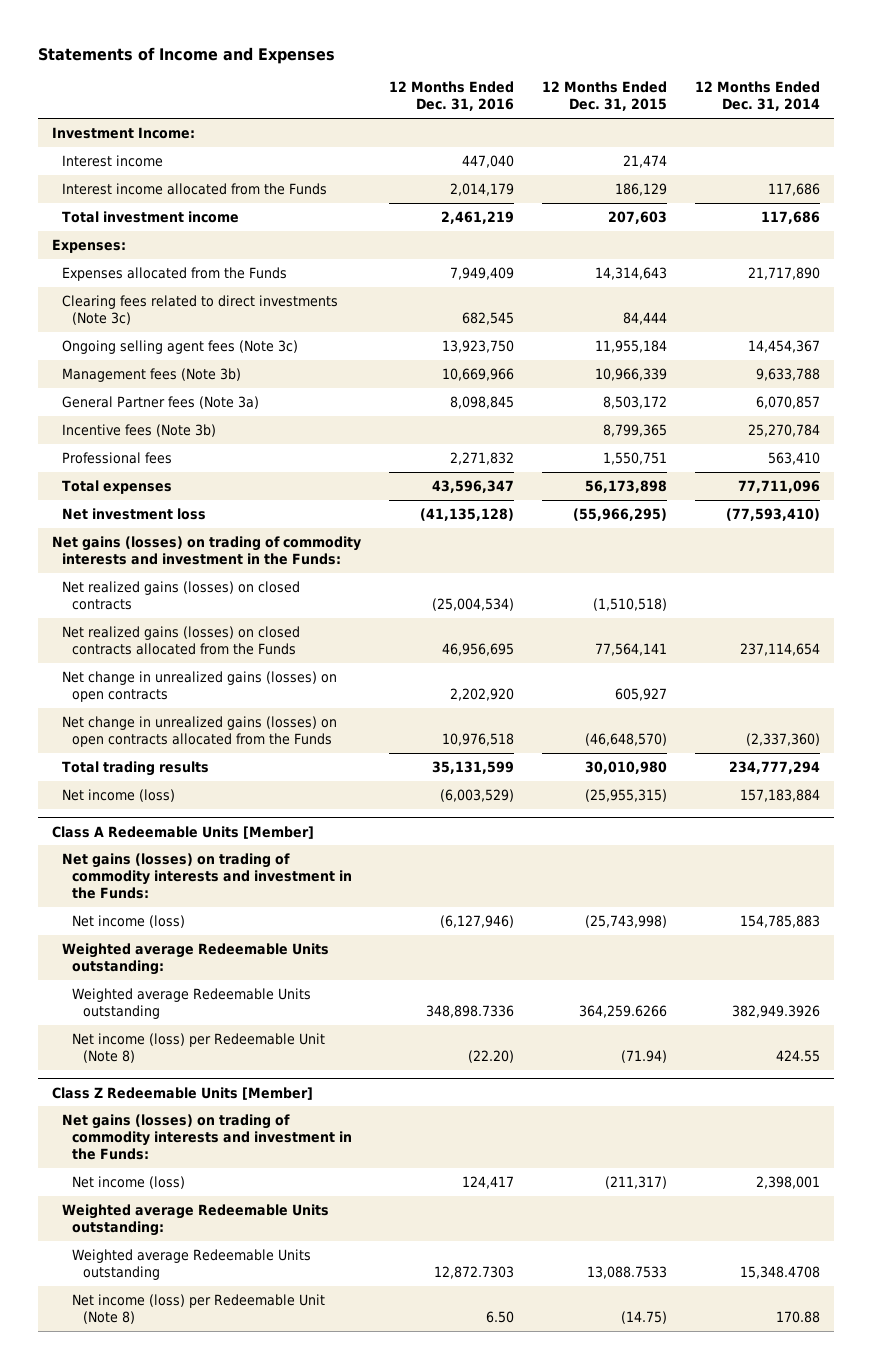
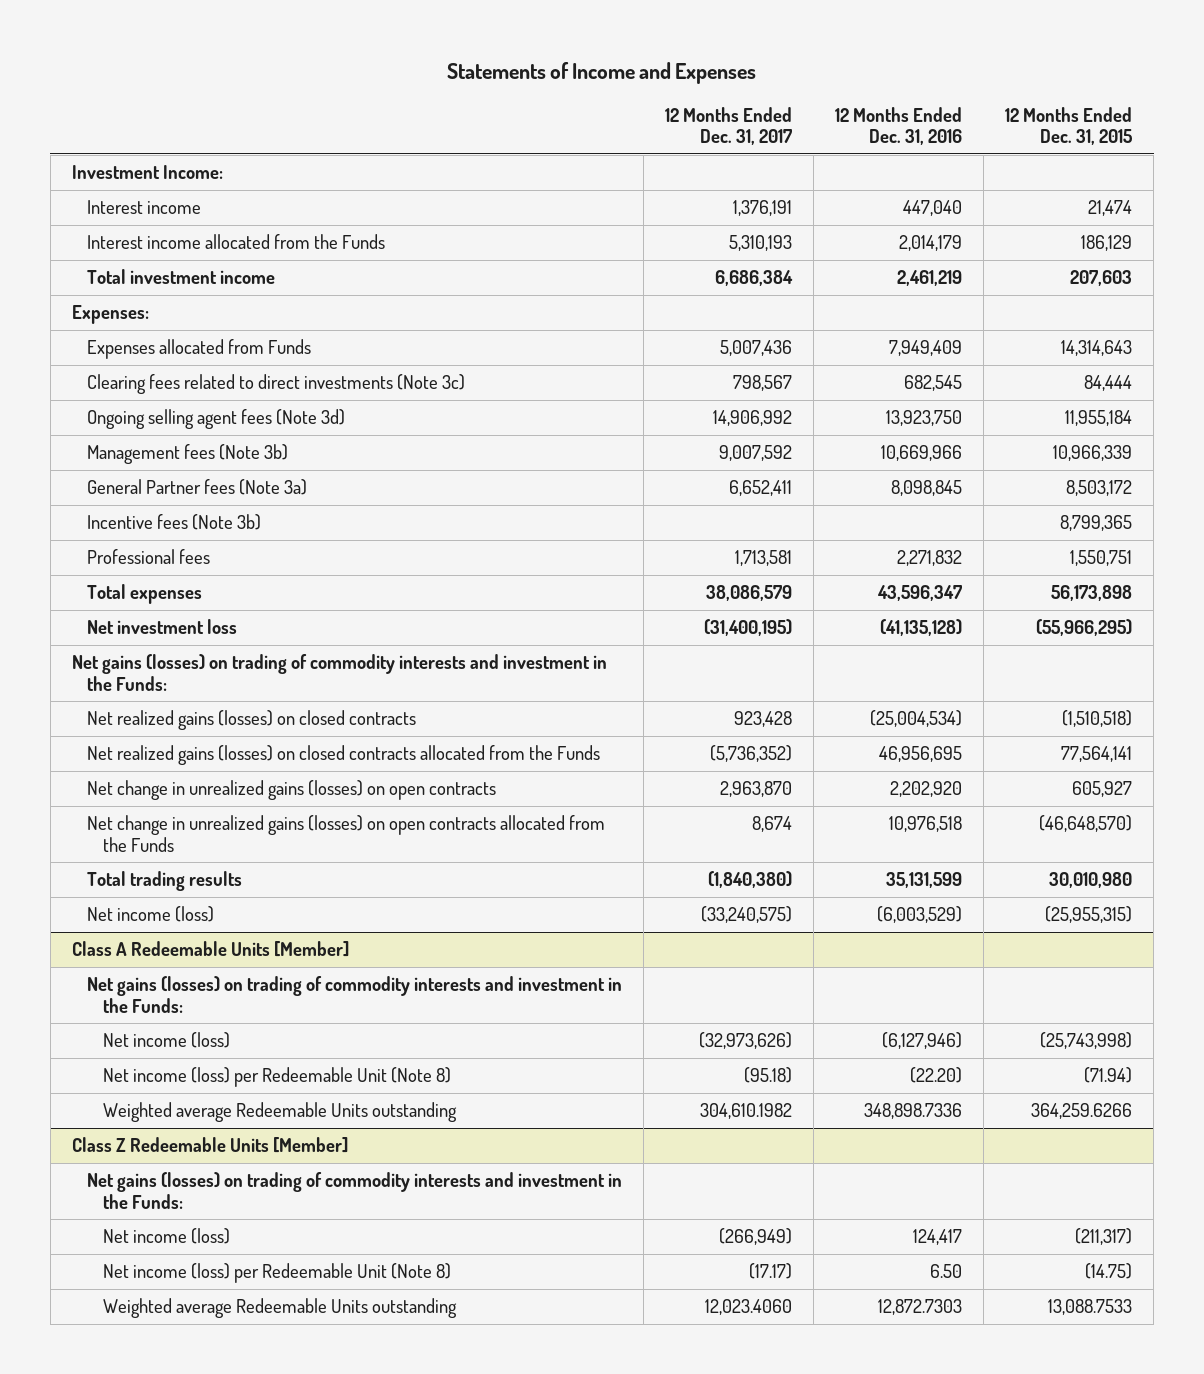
- | 12 Months Ended Dec. 31, 2016 | 12 Months Ended Dec. 31, 2015 | 12 Months Ended Dec. 31, 2014
+ | 12 Months Ended Dec. 31, 2017 | 12 Months Ended Dec. 31, 2016 | 12 Months Ended Dec. 31, 2015
- Expenses allocated from the Funds | 7,949,409 | 14,314,643 | 21,717,890
+ Expenses allocated from Funds | 5,007,436 | 7,949,409 | 14,314,643
- Ongoing selling agent fees (Note 3c) | 13,923,750 | 11,955,184 | 14,454,367
+ Ongoing selling agent fees (Note 3d) | 14,906,992 | 13,923,750 | 11,955,184
@ Class A Redeemable Units [Member]
- Weighted average Redeemable Units outstanding:
moved down: Weighted average Redeemable Units outstanding | 304,610.1982 | 348,898.7336 | 364,259.6266
@ Class Z Redeemable Units [Member]
- Weighted average Redeemable Units outstanding:
moved down: Weighted average Redeemable Units outstanding | 12,023.4060 | 12,872.7303 | 13,088.7533

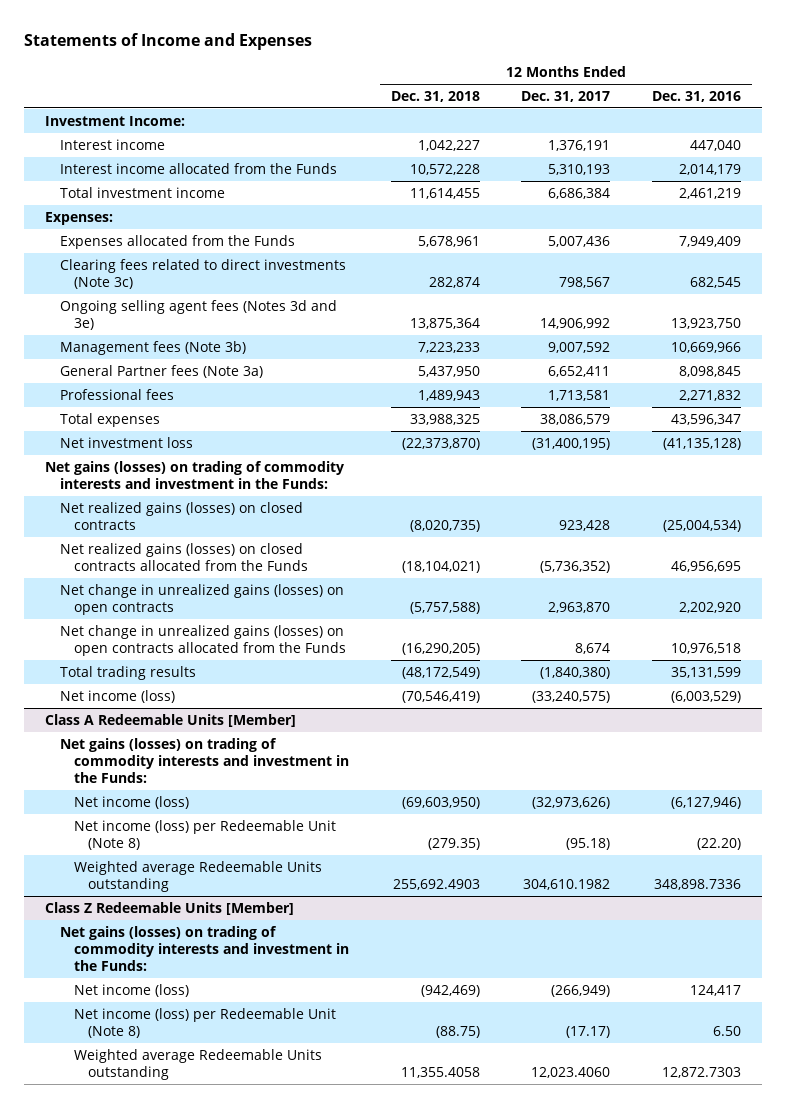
- | 12 Months Ended Dec. 31, 2017 | 12 Months Ended Dec. 31, 2016 | 12 Months Ended Dec. 31, 2015
+ | 12 Months Ended Dec. 31, 2018 | 12 Months Ended Dec. 31, 2017 | 12 Months Ended Dec. 31, 2016
- Expenses allocated from Funds | 5,007,436 | 7,949,409 | 14,314,643
+ Expenses allocated from the Funds | 5,678,961 | 5,007,436 | 7,949,409
- Ongoing selling agent fees (Note 3d) | 14,906,992 | 13,923,750 | 11,955,184
+ Ongoing selling agent fees (Notes 3d and 3e) | 13,875,364 | 14,906,992 | 13,923,750
- Incentive fees (Note 3b) | | | 8,799,365

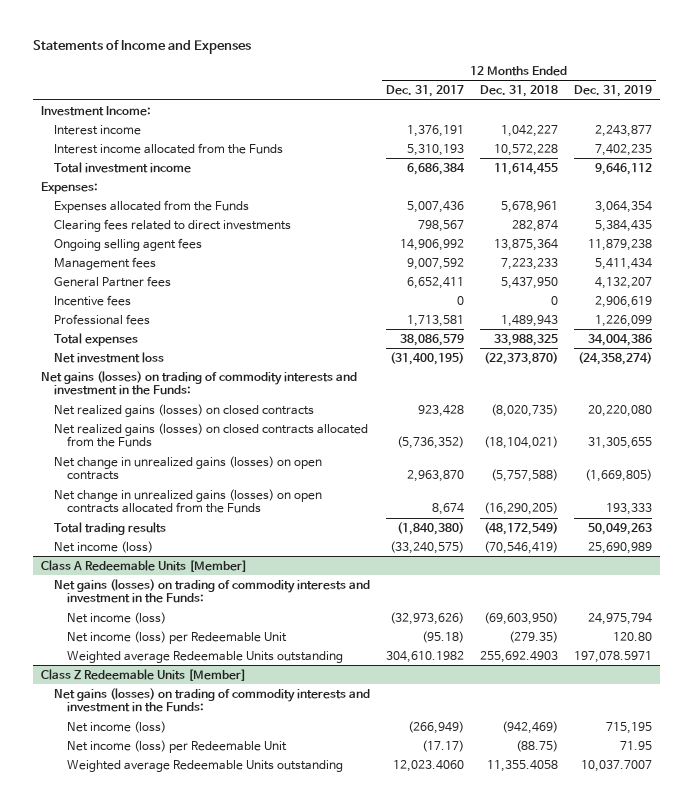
- | 12 Months Ended Dec. 31, 2018 | 12 Months Ended Dec. 31, 2017 | 12 Months Ended Dec. 31, 2016
+ | 12 Months Ended Dec. 31, 2017 | 12 Months Ended Dec. 31, 2018 | 12 Months Ended Dec. 31, 2019
- Clearing fees related to direct investments (Note 3c) | 282,874 | 798,567 | 682,545
- Ongoing selling agent fees (Notes 3d and 3e) | 13,875,364 | 14,906,992 | 13,923,750
- Management fees (Note 3b) | 7,223,233 | 9,007,592 | 10,669,966
- General Partner fees (Note 3a) | 5,437,950 | 6,652,411 | 8,098,845
+ Clearing fees related to direct investments | 798,567 | 282,874 | 5,384,435
+ Ongoing selling agent fees | 14,906,992 | 13,875,364 | 11,879,238
+ Management fees | 9,007,592 | 7,223,233 | 5,411,434
+ General Partner fees | 6,652,411 | 5,437,950 | 4,132,207
+ Incentive fees | 0 | 0 | 2,906,619
@ Class A Redeemable Units [Member]
- Net income (loss) per Redeemable Unit (Note 8) | (279.35) | (95.18) | (22.20)
+ Net income (loss) per Redeemable Unit | (95.18) | (279.35) | 120.80
@ Class Z Redeemable Units [Member]
- Net income (loss) per Redeemable Unit (Note 8) | (88.75) | (17.17) | 6.50
+ Net income (loss) per Redeemable Unit | (17.17) | (88.75) | 71.95

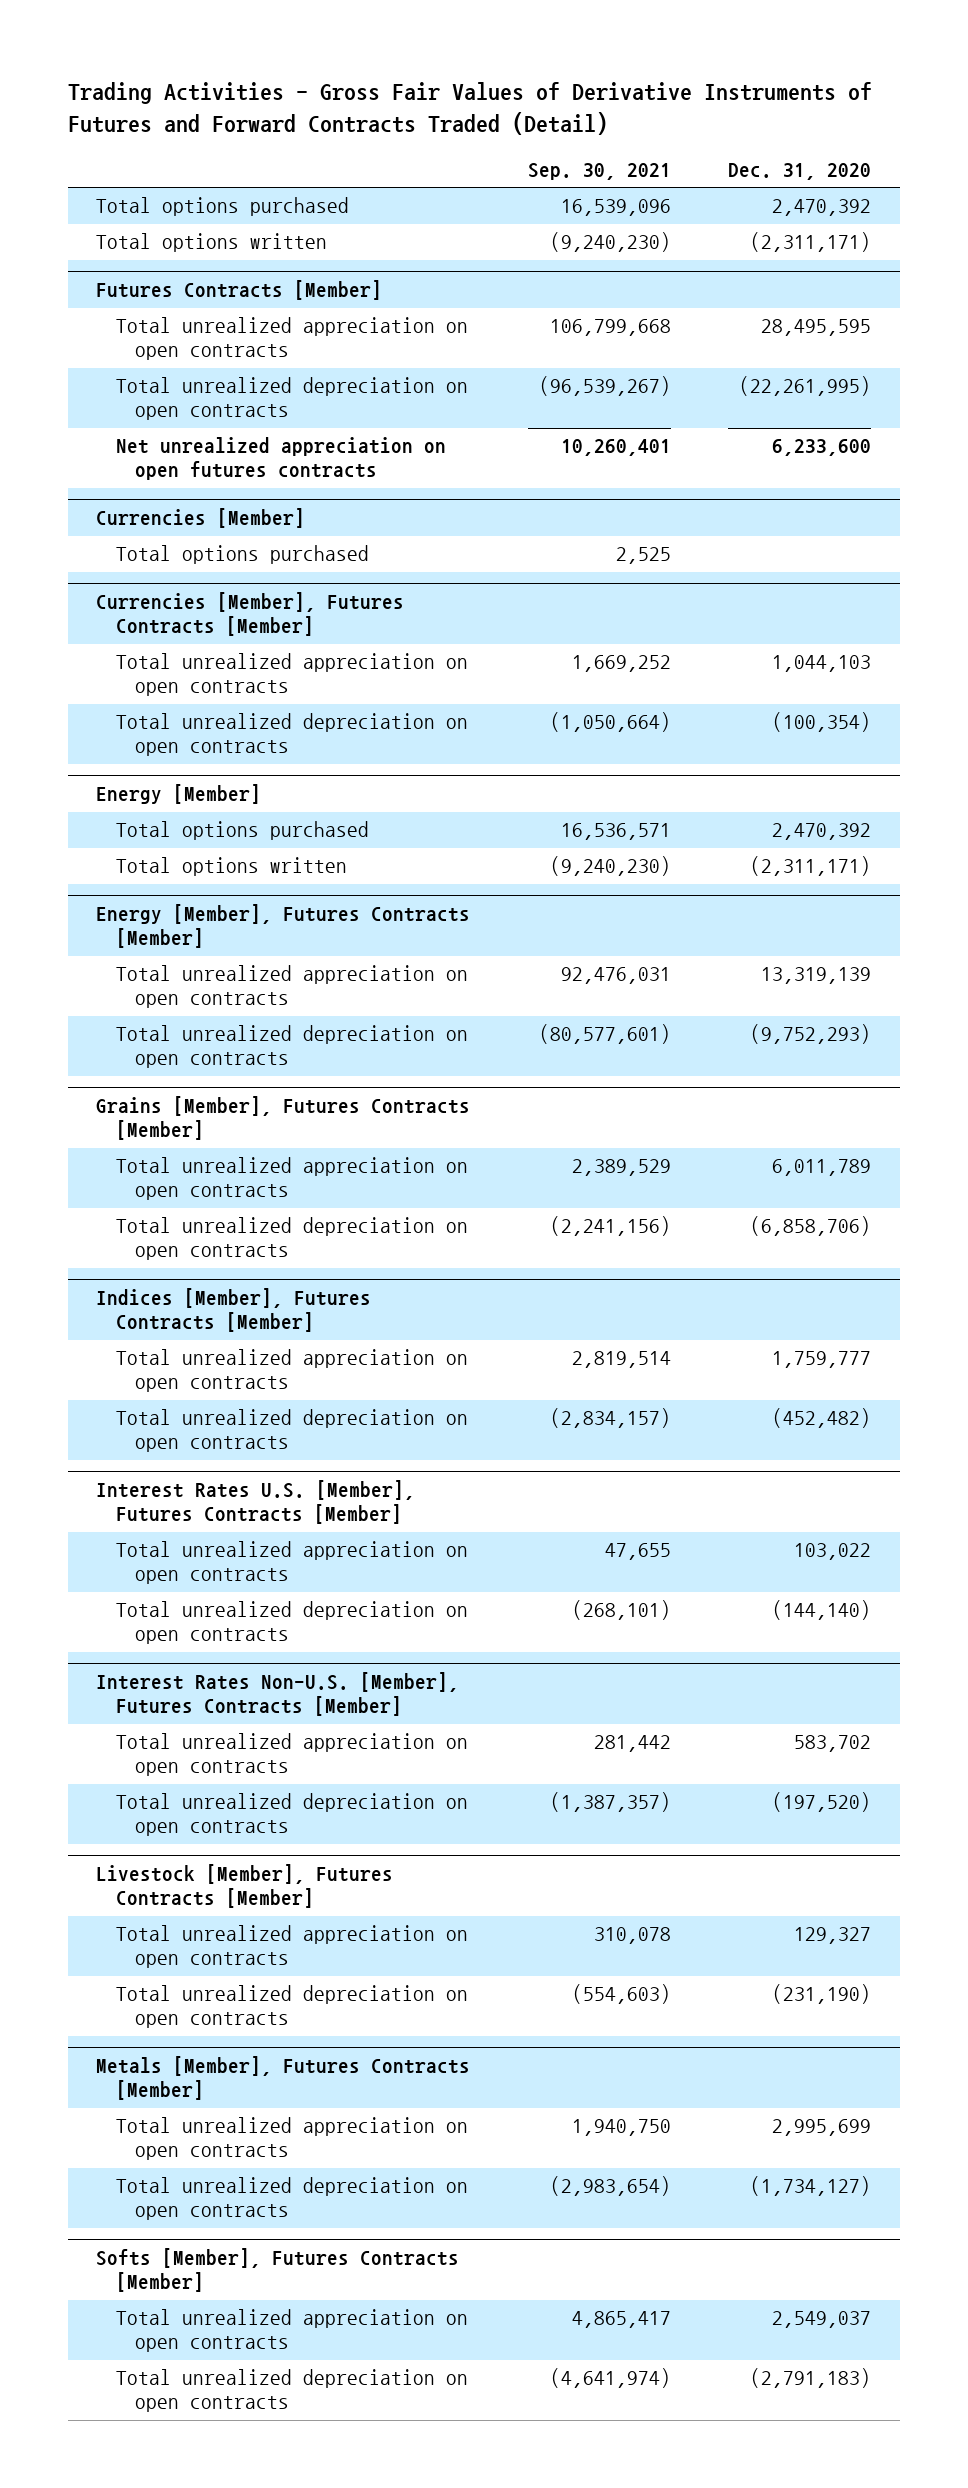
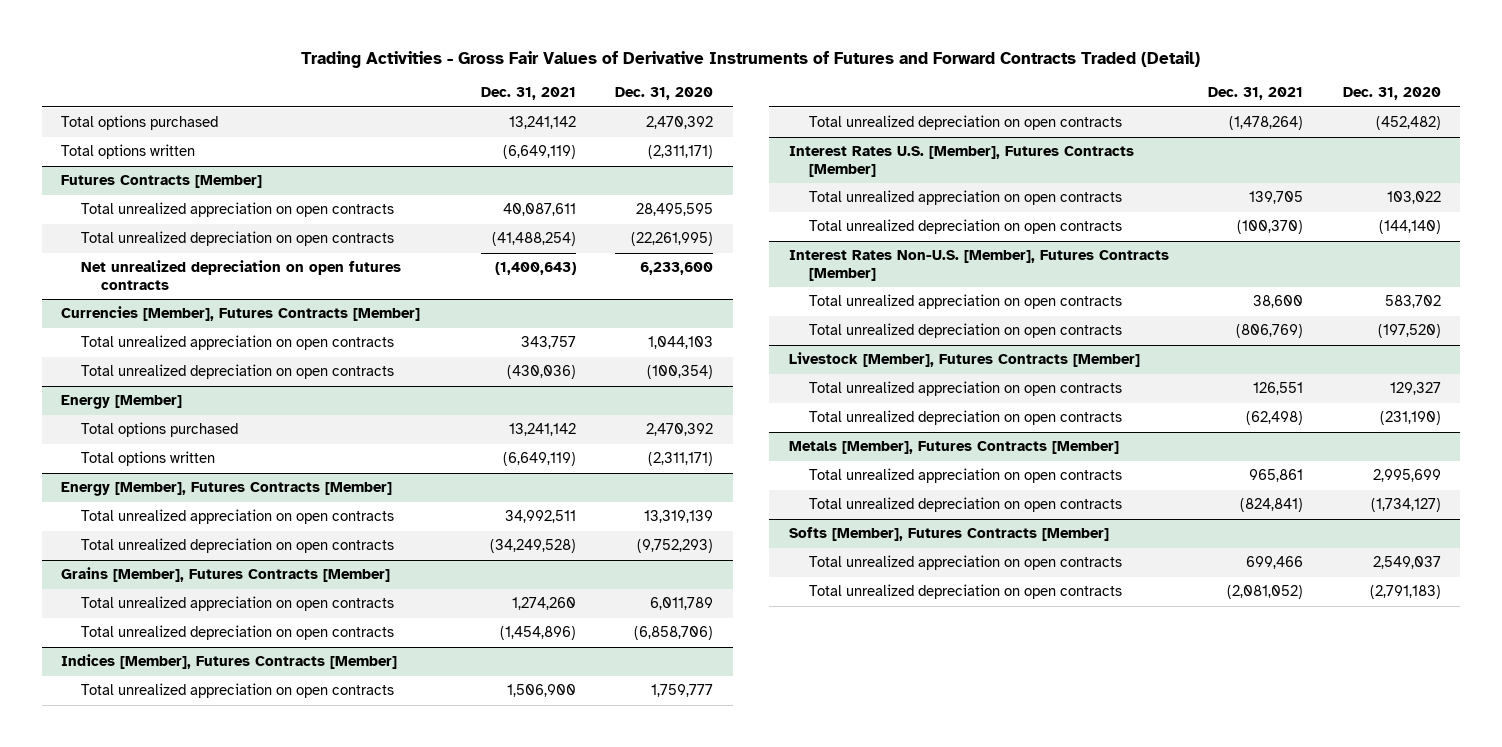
- | Sep. 30, 2021 | Dec. 31, 2020
+ | Dec. 31, 2021 | Dec. 31, 2020
@ Futures Contracts [Member]
- Net unrealized appreciation on open futures contracts | 10,260,401 | 6,233,600
- Currencies [Member]
- Total options purchased | 2,525 |
@ Futures Contracts [Member]
+ Net unrealized depreciation on open futures contracts | (1,400,643) | 6,233,600

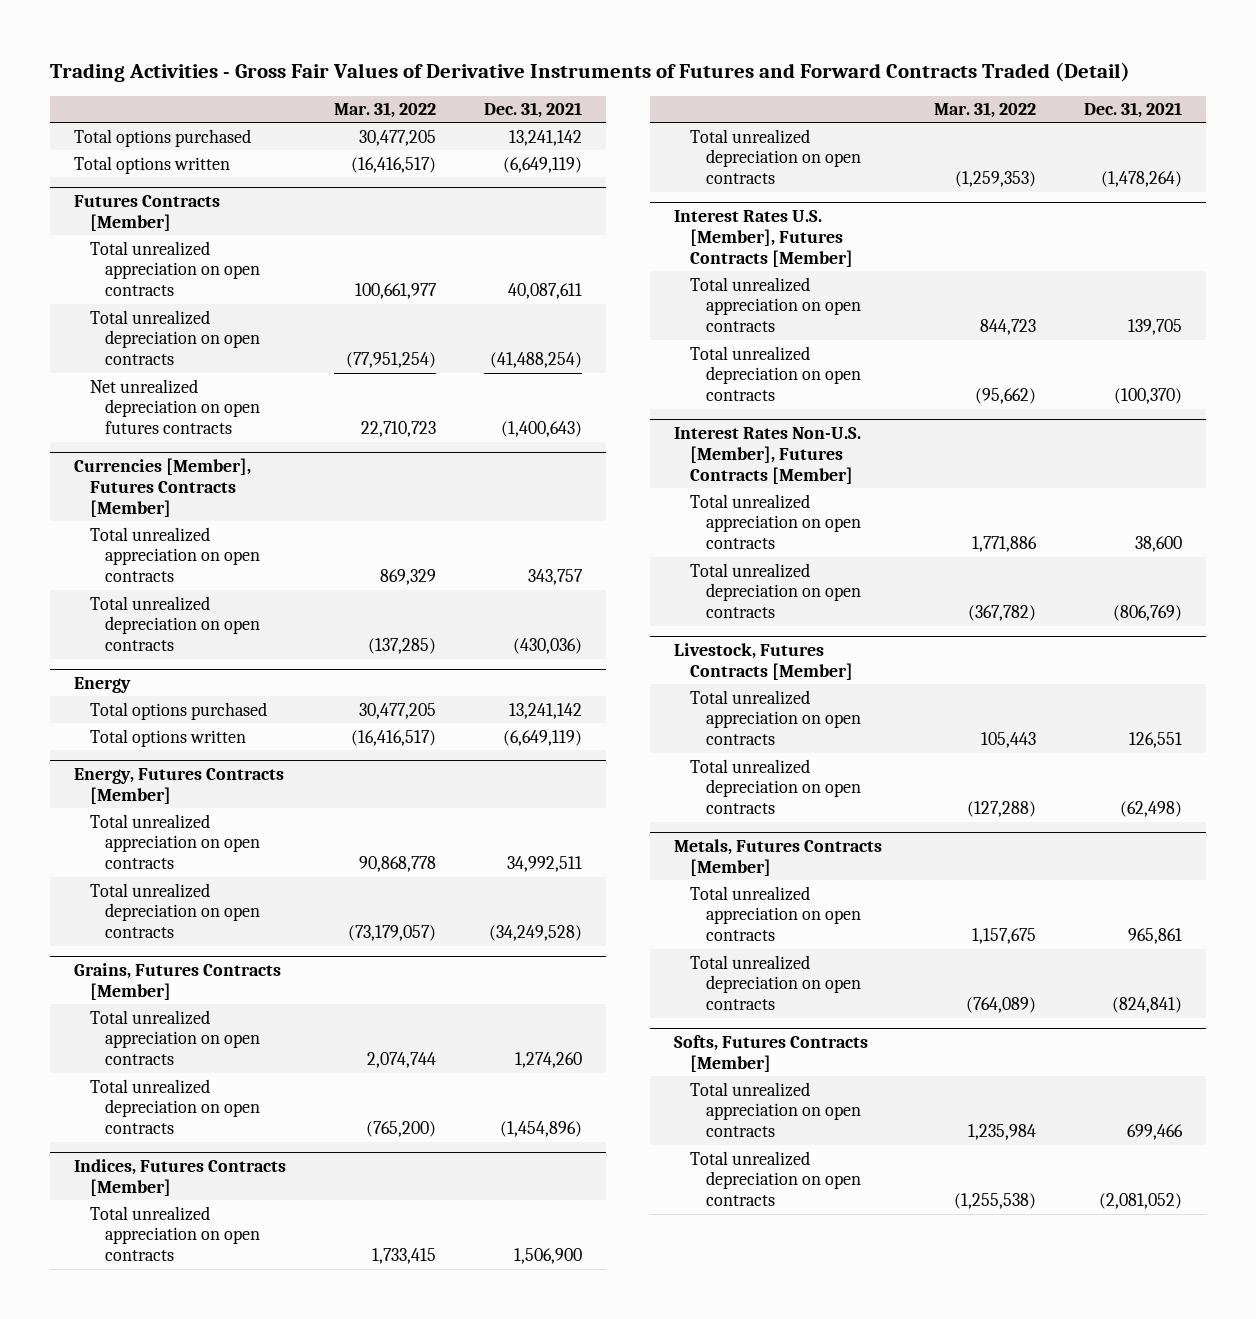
- | Dec. 31, 2021 | Dec. 31, 2020
+ | Mar. 31, 2022 | Dec. 31, 2021
- Energy [Member]
+ Energy
- Energy [Member], Futures Contracts [Member]
+ Energy, Futures Contracts [Member]
- Grains [Member], Futures Contracts [Member]
+ Grains, Futures Contracts [Member]
- Indices [Member], Futures Contracts [Member]
+ Indices, Futures Contracts [Member]
- Livestock [Member], Futures Contracts [Member]
+ Livestock, Futures Contracts [Member]
- Metals [Member], Futures Contracts [Member]
+ Metals, Futures Contracts [Member]
- Softs [Member], Futures Contracts [Member]
+ Softs, Futures Contracts [Member]

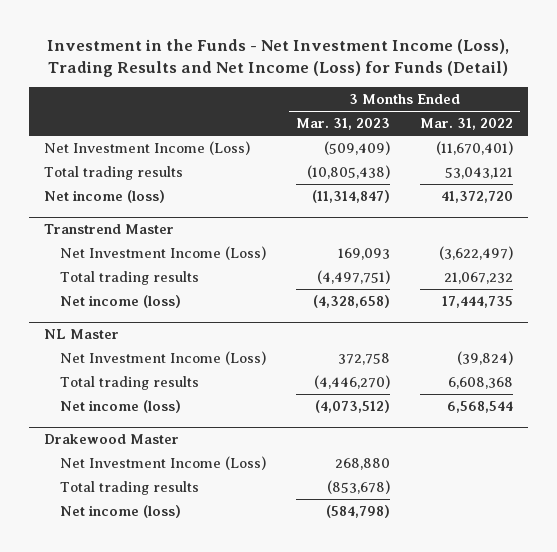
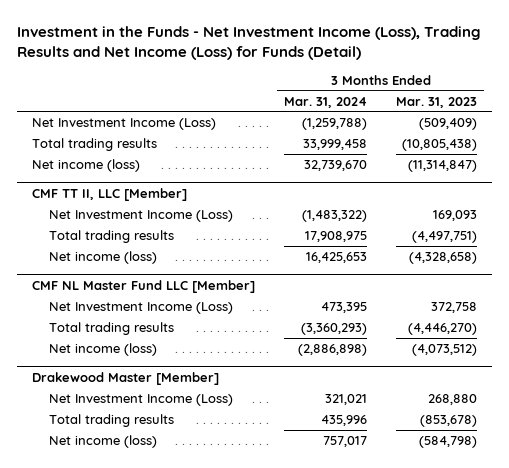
- | 3 Months Ended Mar. 31, 2023 | 3 Months Ended Mar. 31, 2022
+ | 3 Months Ended Mar. 31, 2024 | 3 Months Ended Mar. 31, 2023
- Transtrend Master
+ CMF TT II, LLC [Member]
- NL Master
+ CMF NL Master Fund LLC [Member]
- Drakewood Master
+ Drakewood Master [Member]

